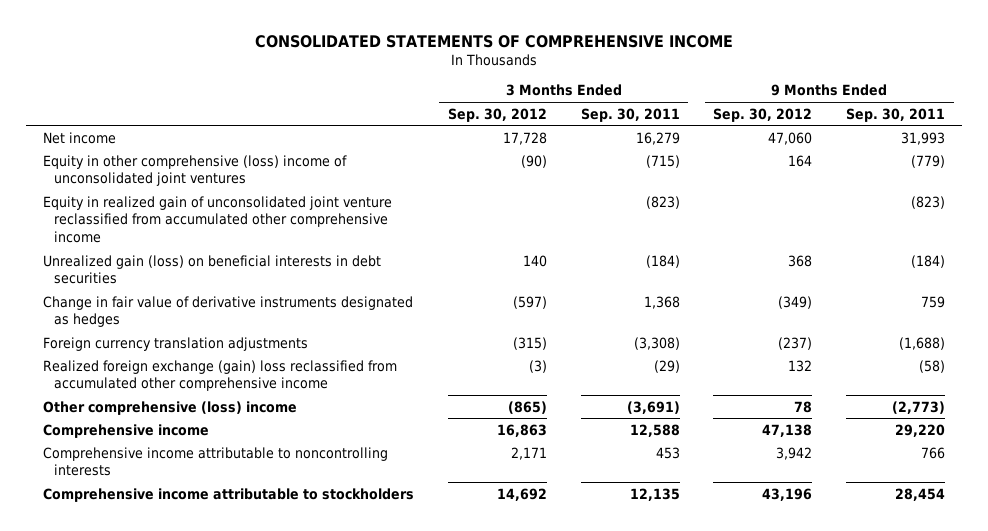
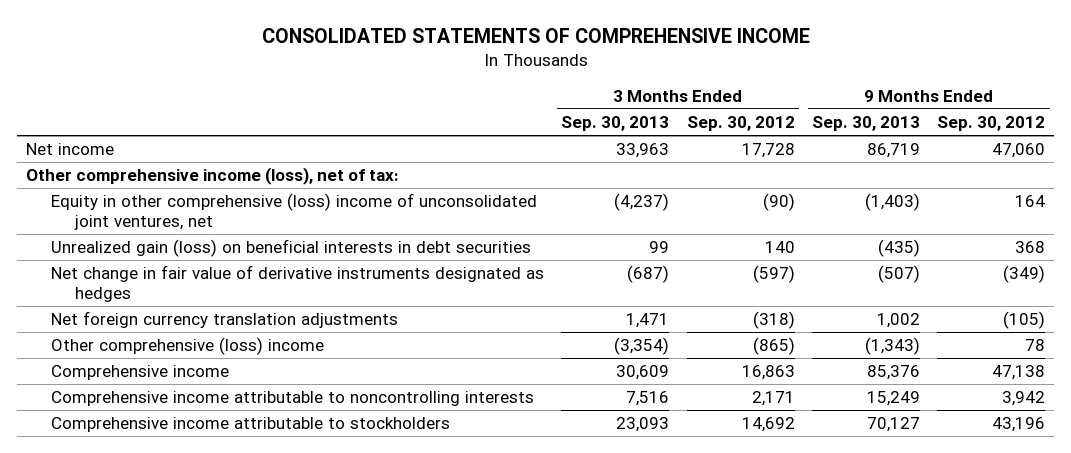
- | 3 Months Ended Sep. 30, 2012 | 3 Months Ended Sep. 30, 2011 | 9 Months Ended Sep. 30, 2012 | 9 Months Ended Sep. 30, 2011
+ | 3 Months Ended Sep. 30, 2013 | 3 Months Ended Sep. 30, 2012 | 9 Months Ended Sep. 30, 2013 | 9 Months Ended Sep. 30, 2012
- Equity in other comprehensive (loss) income of unconsolidated joint ventures | (90) | (715) | 164 | (779)
- Equity in realized gain of unconsolidated joint venture reclassified from accumulated other comprehensive income | | (823) | | (823)
+ Other comprehensive income (loss), net of tax:
+ Equity in other comprehensive (loss) income of unconsolidated joint ventures, net | (4,237) | (90) | (1,403) | 164
- Change in fair value of derivative instruments designated as hedges | (597) | 1,368 | (349) | 759
- Foreign currency translation adjustments | (315) | (3,308) | (237) | (1,688)
- Realized foreign exchange (gain) loss reclassified from accumulated other comprehensive income | (3) | (29) | 132 | (58)
+ Net change in fair value of derivative instruments designated as hedges | (687) | (597) | (507) | (349)
+ Net foreign currency translation adjustments | 1,471 | (318) | 1,002 | (105)

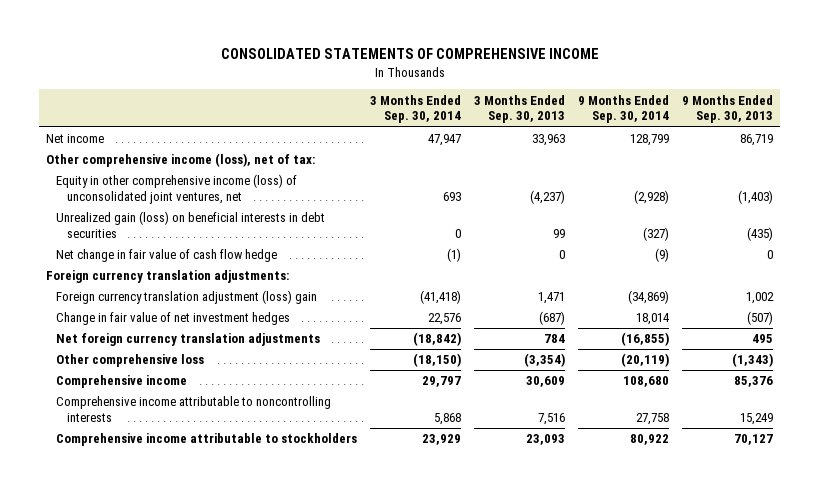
- | 3 Months Ended Sep. 30, 2013 | 3 Months Ended Sep. 30, 2012 | 9 Months Ended Sep. 30, 2013 | 9 Months Ended Sep. 30, 2012
+ | 3 Months Ended Sep. 30, 2014 | 3 Months Ended Sep. 30, 2013 | 9 Months Ended Sep. 30, 2014 | 9 Months Ended Sep. 30, 2013
- Equity in other comprehensive (loss) income of unconsolidated joint ventures, net | (4,237) | (90) | (1,403) | 164
+ Equity in other comprehensive income (loss) of unconsolidated joint ventures, net | 693 | (4,237) | (2,928) | (1,403)
- Net change in fair value of derivative instruments designated as hedges | (687) | (597) | (507) | (349)
- Net foreign currency translation adjustments | 1,471 | (318) | 1,002 | (105)
- Other comprehensive (loss) income | (3,354) | (865) | (1,343) | 78
+ Net change in fair value of cash flow hedge | (1) | 0 | (9) | 0
+ Foreign currency translation adjustments:
+ Foreign currency translation adjustment (loss) gain | (41,418) | 1,471 | (34,869) | 1,002
+ Change in fair value of net investment hedges | 22,576 | (687) | 18,014 | (507)
+ Net foreign currency translation adjustments | (18,842) | 784 | (16,855) | 495
+ Other comprehensive loss | (18,150) | (3,354) | (20,119) | (1,343)

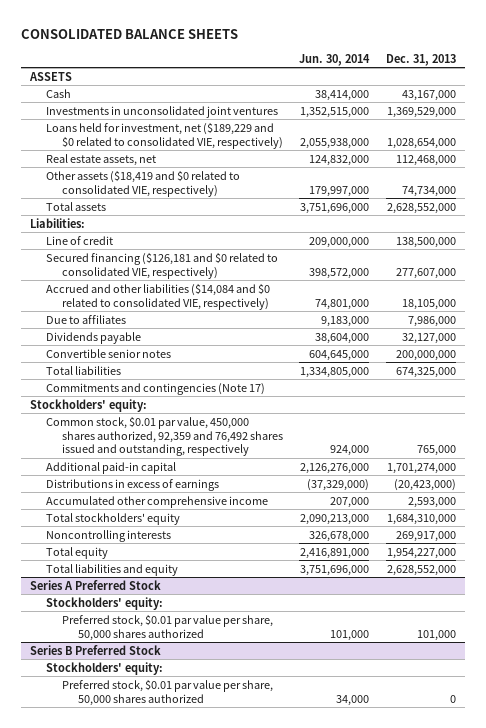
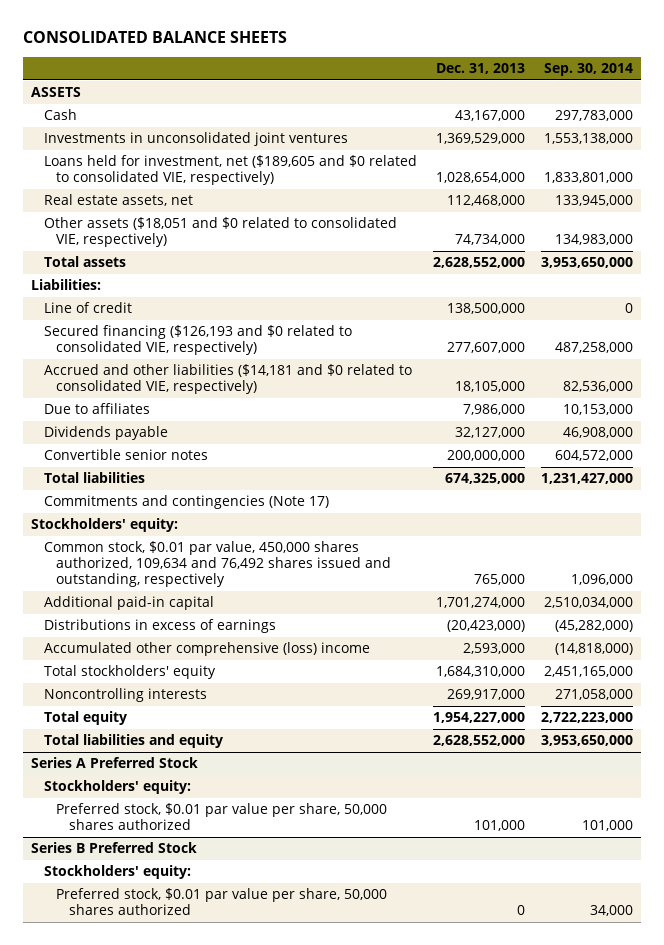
- | Jun. 30, 2014 | Dec. 31, 2013
+ | Dec. 31, 2013 | Sep. 30, 2014
- Loans held for investment, net ($189,229 and $0 related to consolidated VIE, respectively) | 2,055,938,000 | 1,028,654,000
+ Loans held for investment, net ($189,605 and $0 related to consolidated VIE, respectively) | 1,028,654,000 | 1,833,801,000
- Other assets ($18,419 and $0 related to consolidated VIE, respectively) | 179,997,000 | 74,734,000
+ Other assets ($18,051 and $0 related to consolidated VIE, respectively) | 74,734,000 | 134,983,000
- Secured financing ($126,181 and $0 related to consolidated VIE, respectively) | 398,572,000 | 277,607,000
- Accrued and other liabilities ($14,084 and $0 related to consolidated VIE, respectively) | 74,801,000 | 18,105,000
+ Secured financing ($126,193 and $0 related to consolidated VIE, respectively) | 277,607,000 | 487,258,000
+ Accrued and other liabilities ($14,181 and $0 related to consolidated VIE, respectively) | 18,105,000 | 82,536,000
- Common stock, $0.01 par value, 450,000 shares authorized, 92,359 and 76,492 shares issued and outstanding, respectively | 924,000 | 765,000
+ Common stock, $0.01 par value, 450,000 shares authorized, 109,634 and 76,492 shares issued and outstanding, respectively | 765,000 | 1,096,000
- Accumulated other comprehensive income | 207,000 | 2,593,000
+ Accumulated other comprehensive (loss) income | 2,593,000 | (14,818,000)

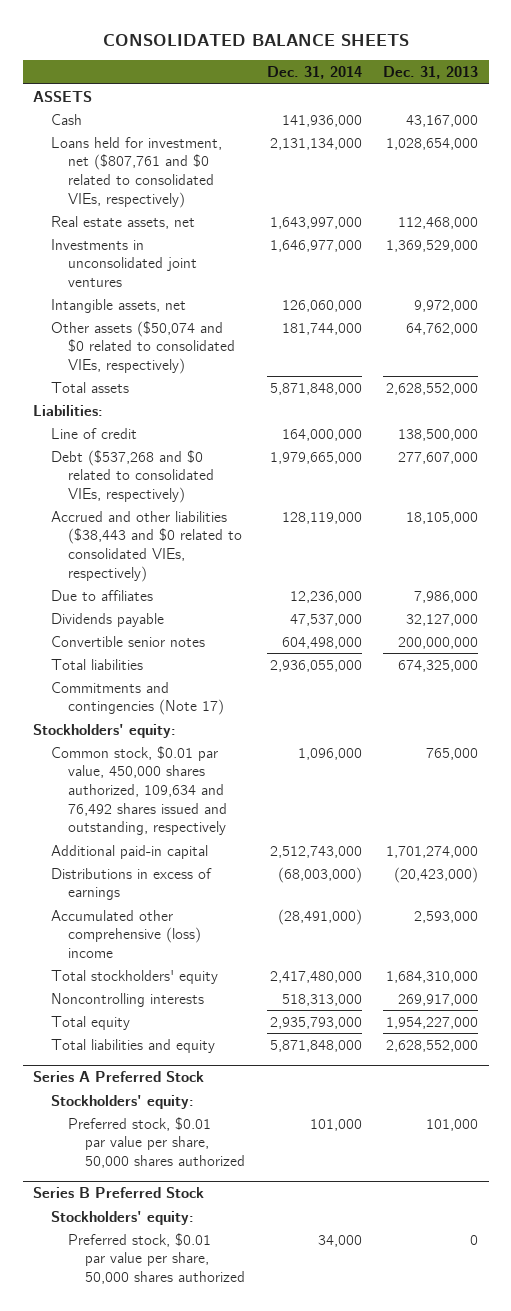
- | Dec. 31, 2013 | Sep. 30, 2014
+ | Dec. 31, 2014 | Dec. 31, 2013
- Loans held for investment, net ($189,605 and $0 related to consolidated VIE, respectively) | 1,028,654,000 | 1,833,801,000
+ Loans held for investment, net ($807,761 and $0 related to consolidated VIEs, respectively) | 2,131,134,000 | 1,028,654,000
- Other assets ($18,051 and $0 related to consolidated VIE, respectively) | 74,734,000 | 134,983,000
moved down: Investments in unconsolidated joint ventures | 1,646,977,000 | 1,369,529,000
+ Intangible assets, net | 126,060,000 | 9,972,000
+ Other assets ($50,074 and $0 related to consolidated VIEs, respectively) | 181,744,000 | 64,762,000
- Secured financing ($126,193 and $0 related to consolidated VIE, respectively) | 277,607,000 | 487,258,000
- Accrued and other liabilities ($14,181 and $0 related to consolidated VIE, respectively) | 18,105,000 | 82,536,000
+ Debt ($537,268 and $0 related to consolidated VIEs, respectively) | 1,979,665,000 | 277,607,000
+ Accrued and other liabilities ($38,443 and $0 related to consolidated VIEs, respectively) | 128,119,000 | 18,105,000

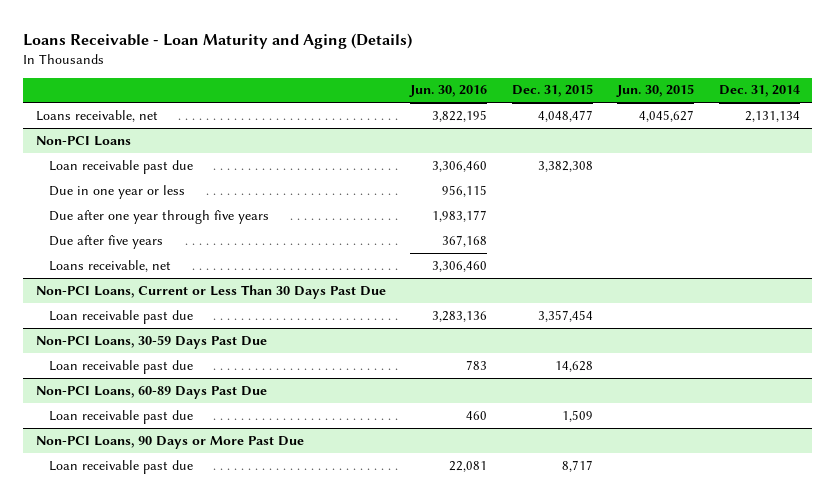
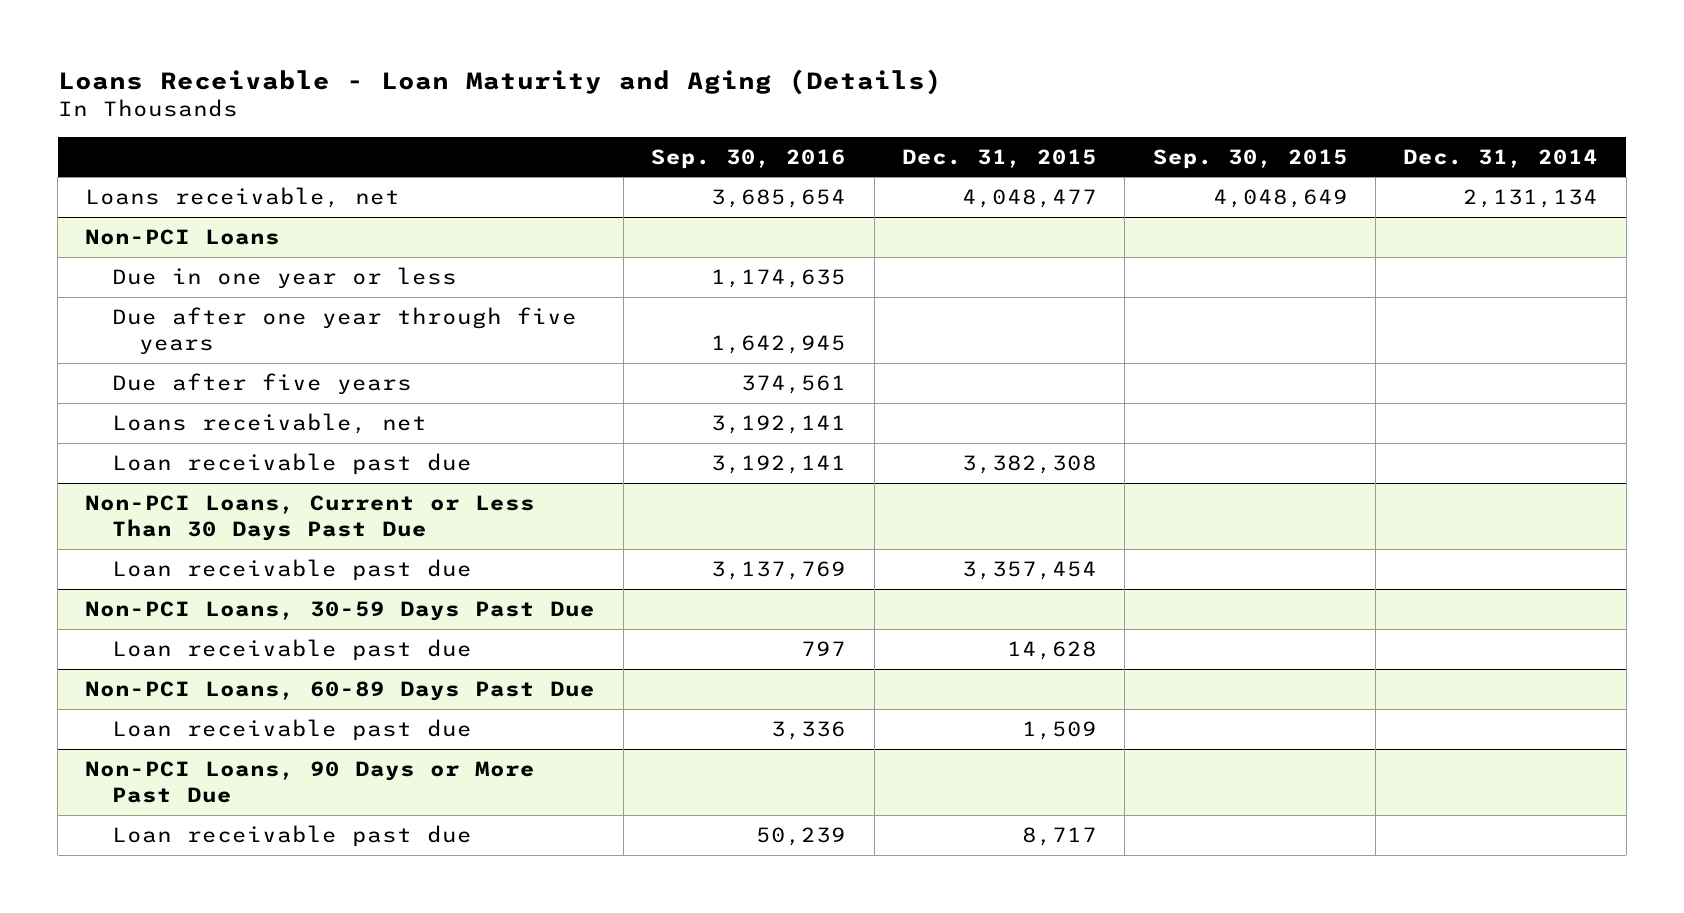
- | Jun. 30, 2016 | Dec. 31, 2015 | Jun. 30, 2015 | Dec. 31, 2014
+ | Sep. 30, 2016 | Dec. 31, 2015 | Sep. 30, 2015 | Dec. 31, 2014
@ Non-PCI Loans
moved down: Loan receivable past due | 3,192,141 | 3,382,308 | |

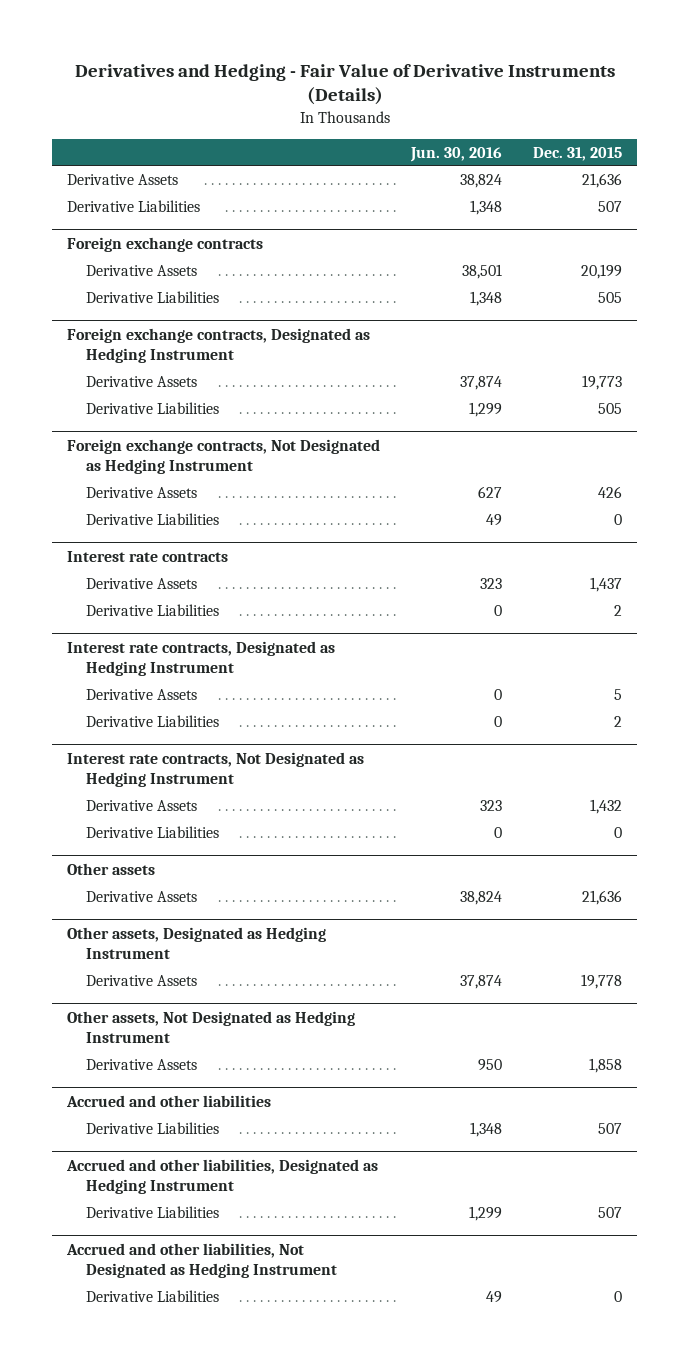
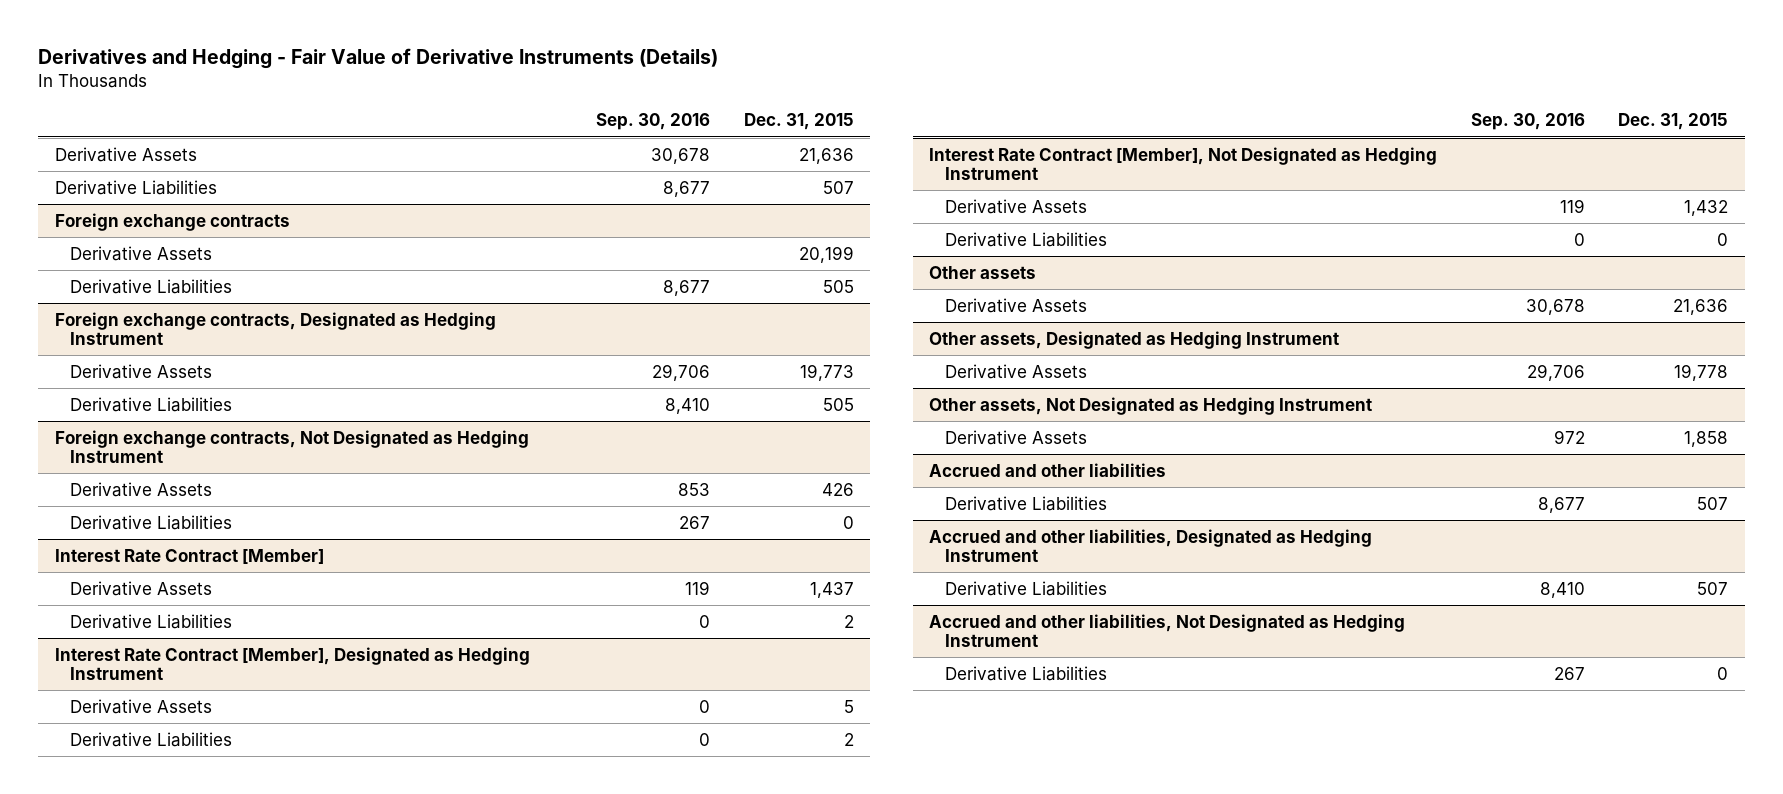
- | Jun. 30, 2016 | Dec. 31, 2015
+ | Sep. 30, 2016 | Dec. 31, 2015
- Interest rate contracts
+ Interest Rate Contract [Member]
- Interest rate contracts, Designated as Hedging Instrument
+ Interest Rate Contract [Member], Designated as Hedging Instrument
- Interest rate contracts, Not Designated as Hedging Instrument
+ Interest Rate Contract [Member], Not Designated as Hedging Instrument

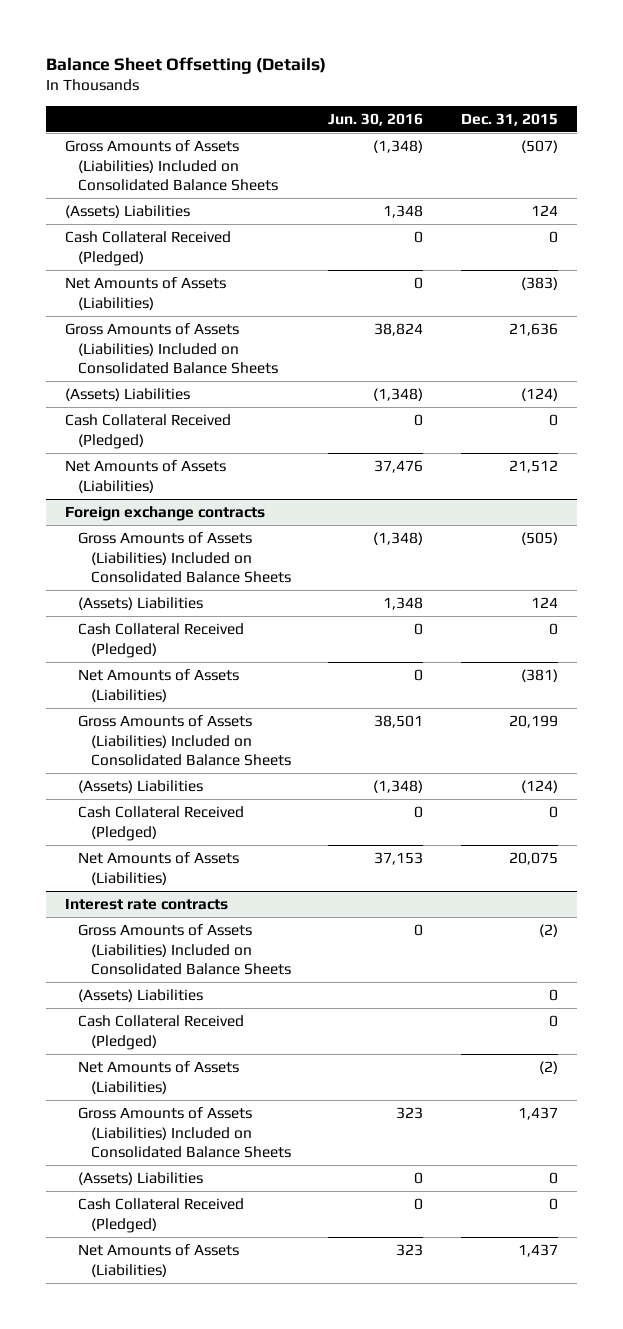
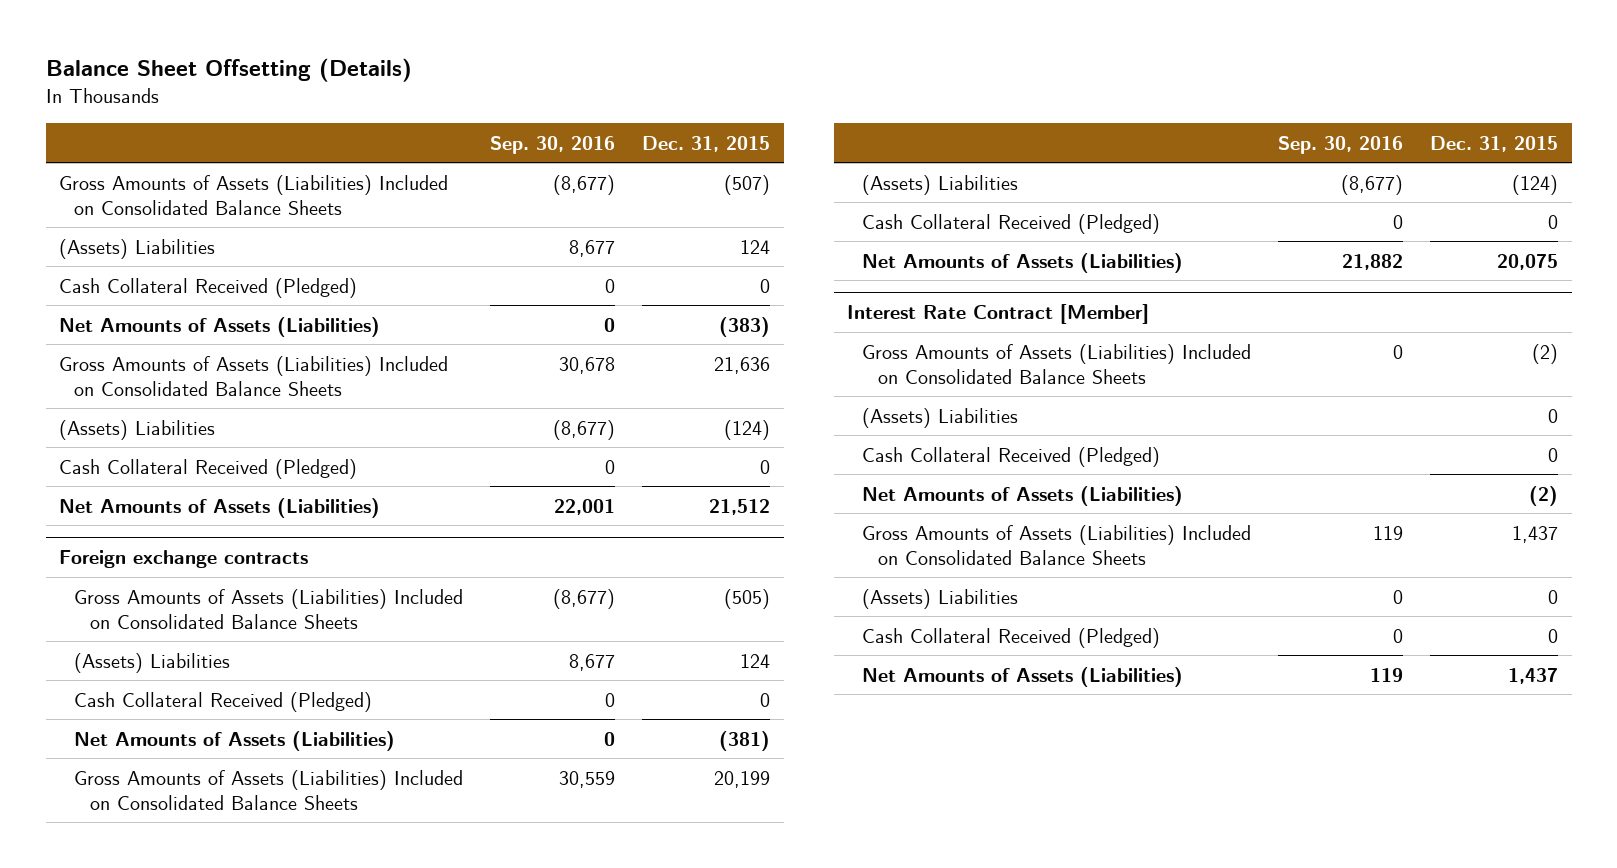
- | Jun. 30, 2016 | Dec. 31, 2015
+ | Sep. 30, 2016 | Dec. 31, 2015
- Interest rate contracts
+ Interest Rate Contract [Member]

